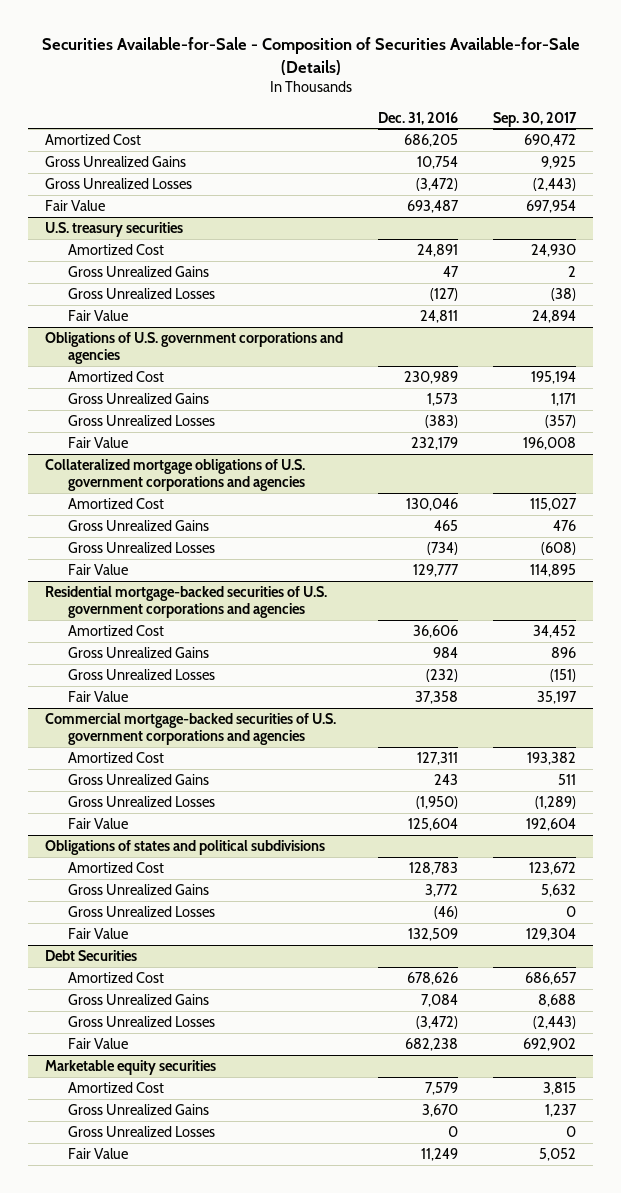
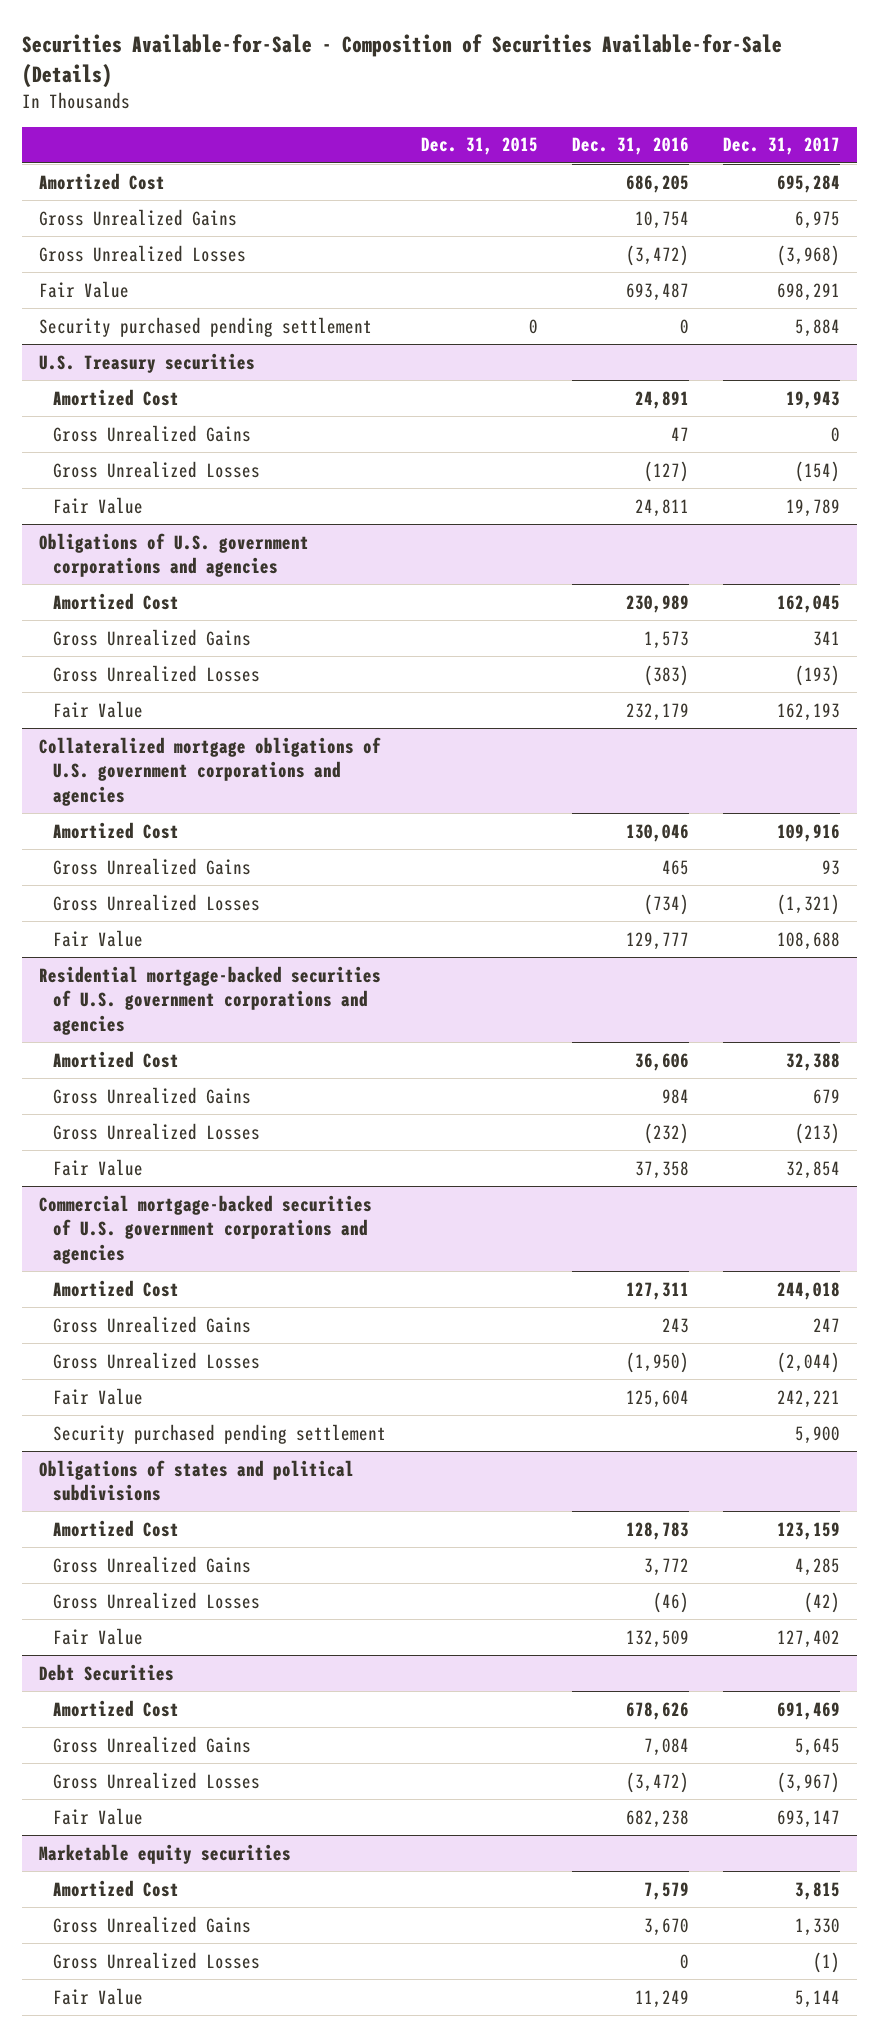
- | Dec. 31, 2016 | Sep. 30, 2017
+ | Dec. 31, 2015 | Dec. 31, 2016 | Dec. 31, 2017
- U.S. treasury securities
+ Security purchased pending settlement | 0 | 0 | 5,884
+ U.S. Treasury securities
@ Commercial mortgage-backed securities of U.S. government corporations and agencies
+ Security purchased pending settlement | | | 5,900

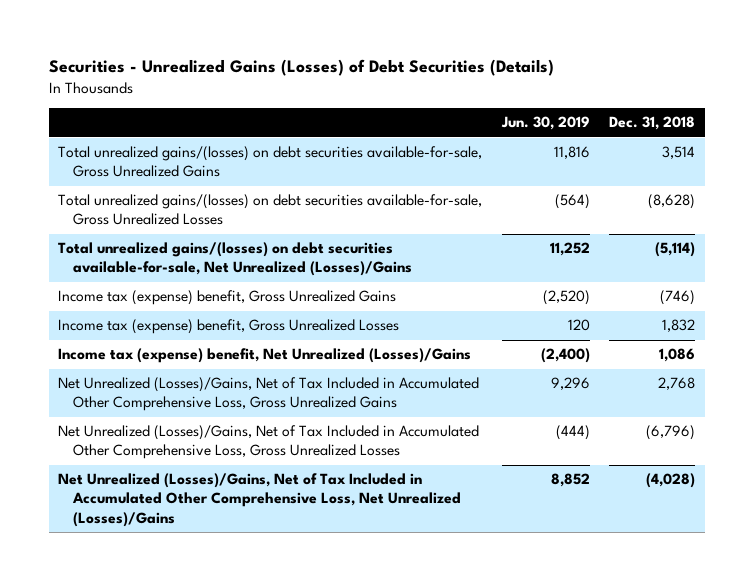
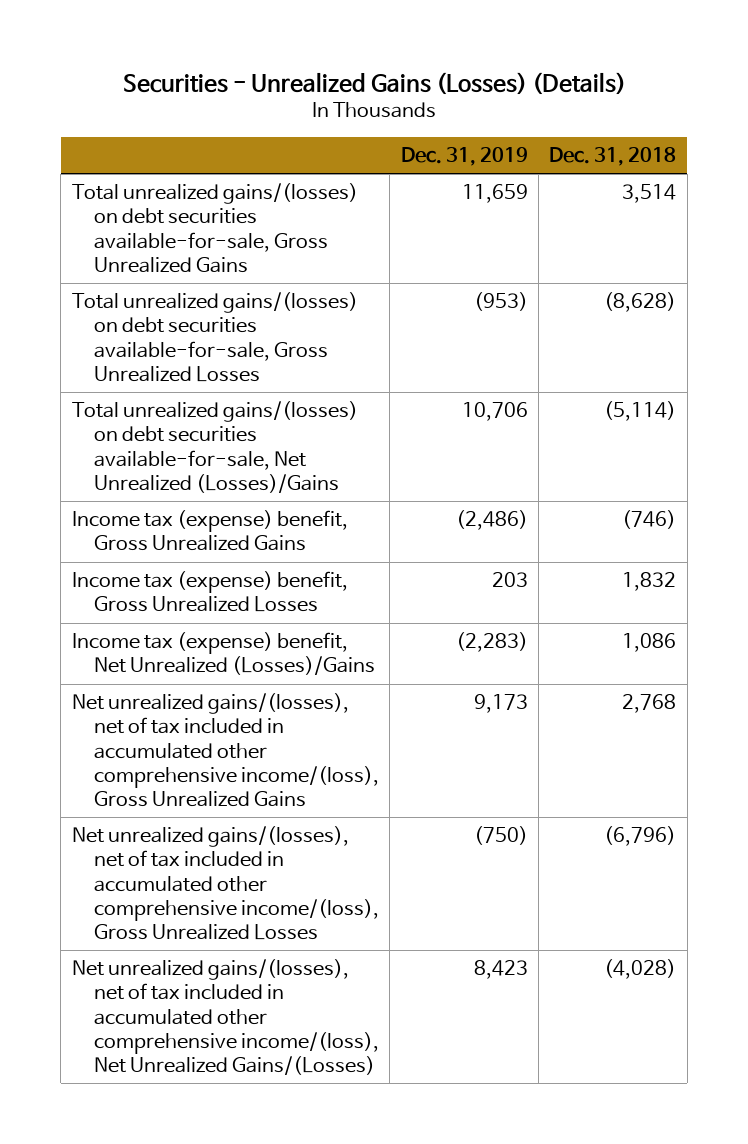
- Securities - Unrealized Gains (Losses) of Debt Securities (Details)
+ Securities - Unrealized Gains (Losses) (Details)
- | Jun. 30, 2019 | Dec. 31, 2018
+ | Dec. 31, 2019 | Dec. 31, 2018
- Net Unrealized (Losses)/Gains, Net of Tax Included in Accumulated Other Comprehensive Loss, Gross Unrealized Gains | 9,296 | 2,768
- Net Unrealized (Losses)/Gains, Net of Tax Included in Accumulated Other Comprehensive Loss, Gross Unrealized Losses | (444) | (6,796)
- Net Unrealized (Losses)/Gains, Net of Tax Included in Accumulated Other Comprehensive Loss, Net Unrealized (Losses)/Gains | 8,852 | (4,028)
+ Net unrealized gains/(losses), net of tax included in accumulated other comprehensive income/(loss), Gross Unrealized Gains | 9,173 | 2,768
+ Net unrealized gains/(losses), net of tax included in accumulated other comprehensive income/(loss), Gross Unrealized Losses | (750) | (6,796)
+ Net unrealized gains/(losses), net of tax included in accumulated other comprehensive income/(loss), Net Unrealized Gains/(Losses) | 8,423 | (4,028)

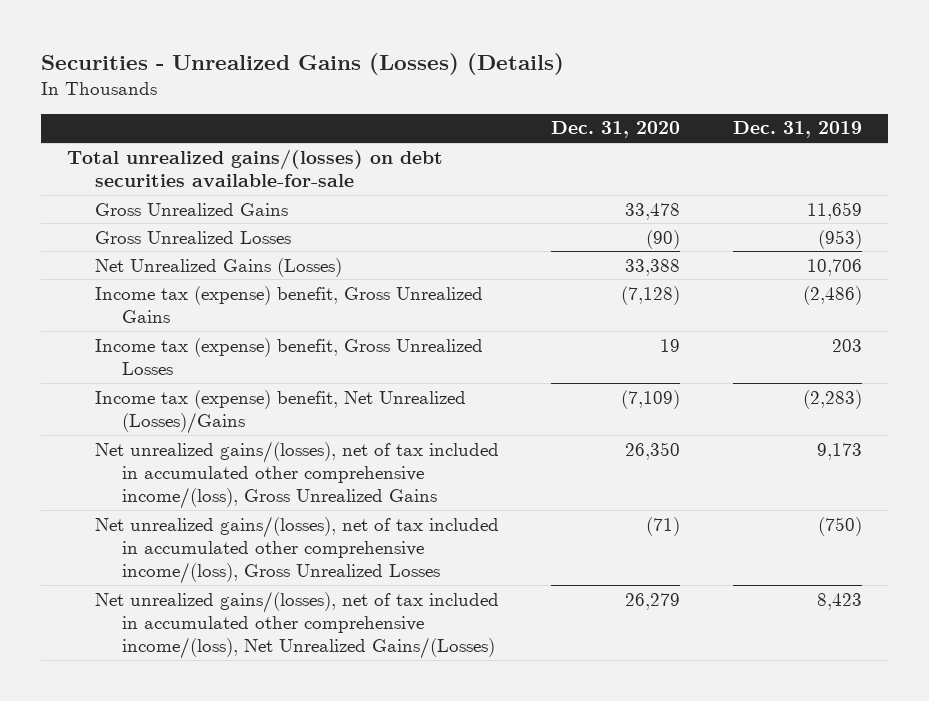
- | Dec. 31, 2019 | Dec. 31, 2018
+ | Dec. 31, 2020 | Dec. 31, 2019
- Total unrealized gains/(losses) on debt securities available-for-sale, Gross Unrealized Gains | 11,659 | 3,514
- Total unrealized gains/(losses) on debt securities available-for-sale, Gross Unrealized Losses | (953) | (8,628)
- Total unrealized gains/(losses) on debt securities available-for-sale, Net Unrealized (Losses)/Gains | 10,706 | (5,114)
+ Total unrealized gains/(losses) on debt securities available-for-sale
+ Gross Unrealized Gains | 33,478 | 11,659
+ Gross Unrealized Losses | (90) | (953)
+ Net Unrealized Gains (Losses) | 33,388 | 10,706

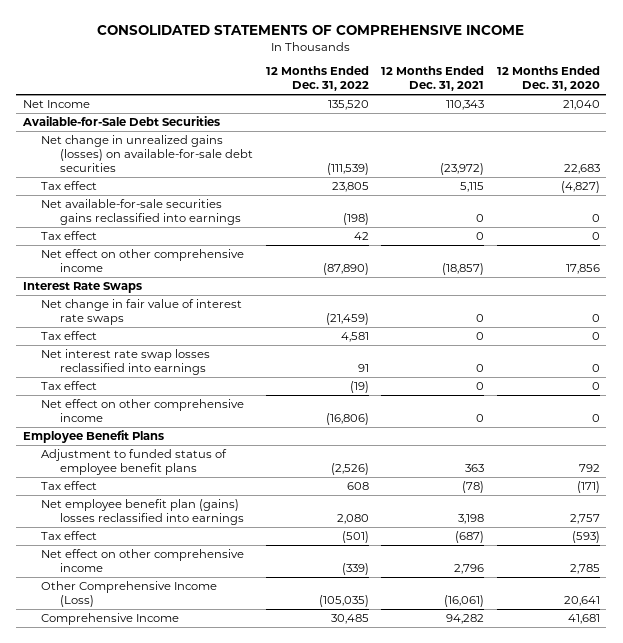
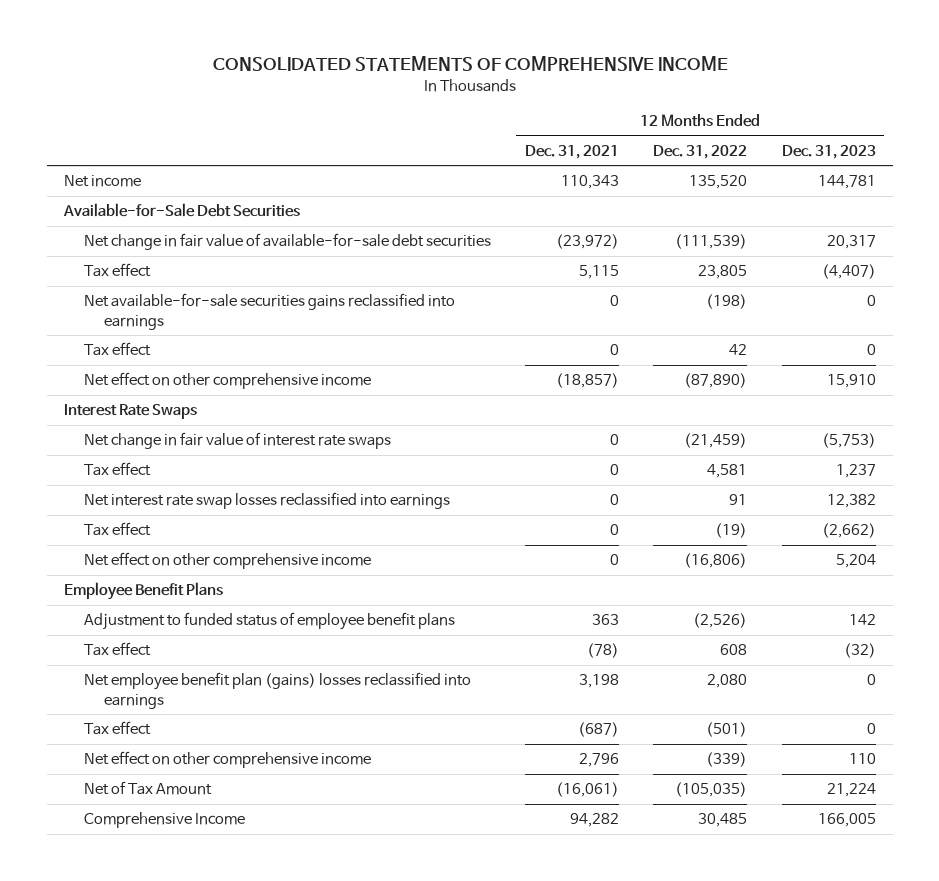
- | 12 Months Ended Dec. 31, 2022 | 12 Months Ended Dec. 31, 2021 | 12 Months Ended Dec. 31, 2020
+ | 12 Months Ended Dec. 31, 2021 | 12 Months Ended Dec. 31, 2022 | 12 Months Ended Dec. 31, 2023
- Net Income | 135,520 | 110,343 | 21,040
+ Net income | 110,343 | 135,520 | 144,781
- Net change in unrealized gains (losses) on available-for-sale debt securities | (111,539) | (23,972) | 22,683
+ Net change in fair value of available-for-sale debt securities | (23,972) | (111,539) | 20,317
- Other Comprehensive Income (Loss) | (105,035) | (16,061) | 20,641
+ Net of Tax Amount | (16,061) | (105,035) | 21,224

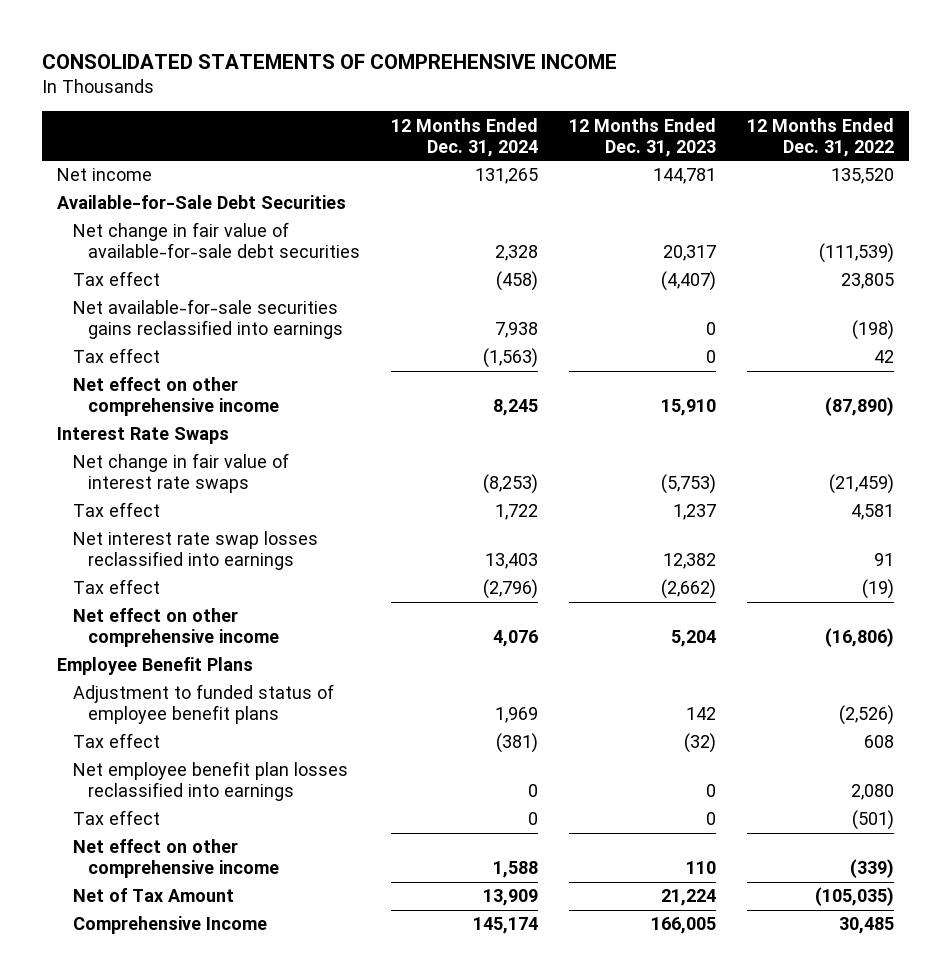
- | 12 Months Ended Dec. 31, 2021 | 12 Months Ended Dec. 31, 2022 | 12 Months Ended Dec. 31, 2023
+ | 12 Months Ended Dec. 31, 2024 | 12 Months Ended Dec. 31, 2023 | 12 Months Ended Dec. 31, 2022
- Net employee benefit plan (gains) losses reclassified into earnings | 3,198 | 2,080 | 0
+ Net employee benefit plan losses reclassified into earnings | 0 | 0 | 2,080

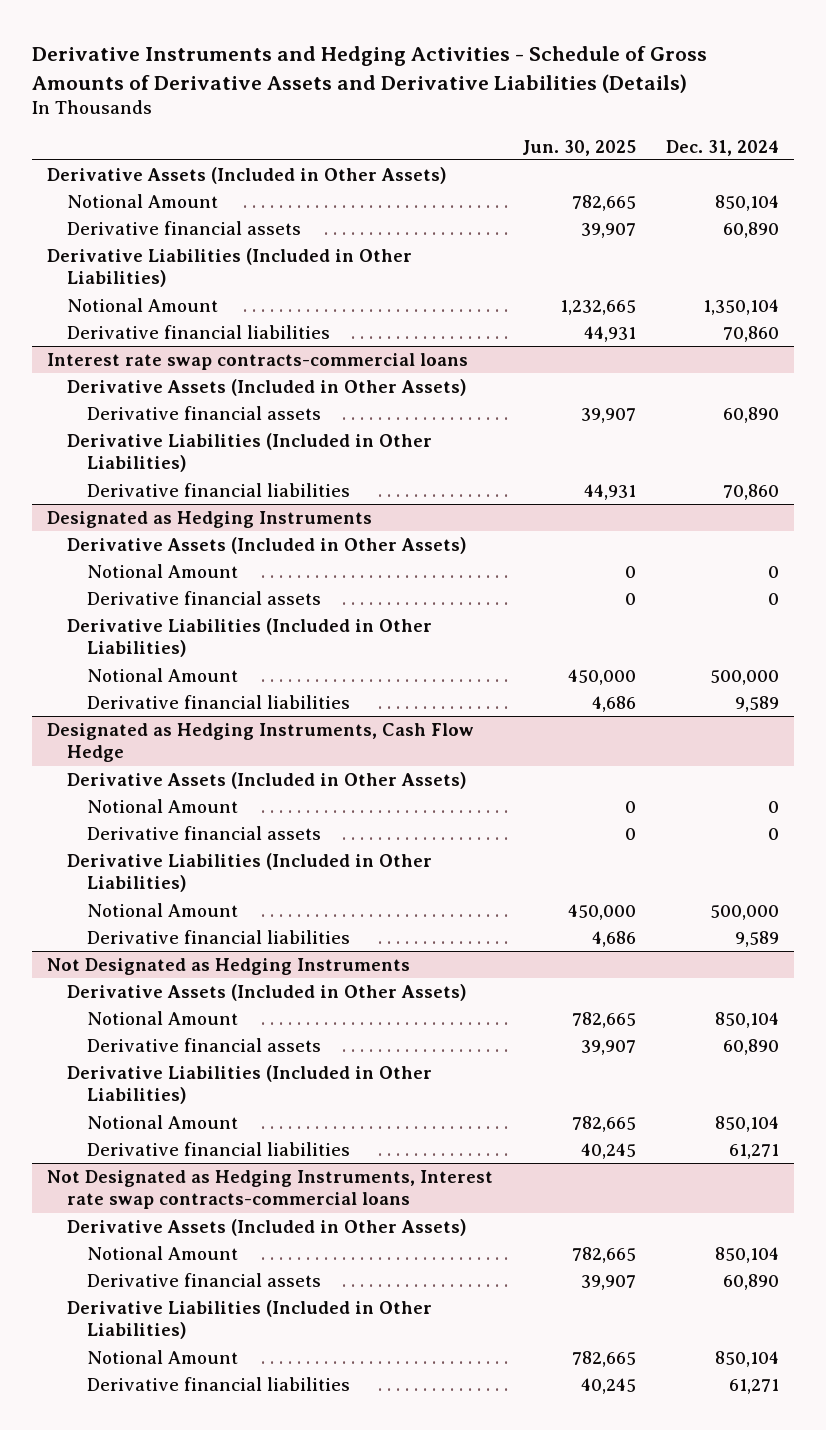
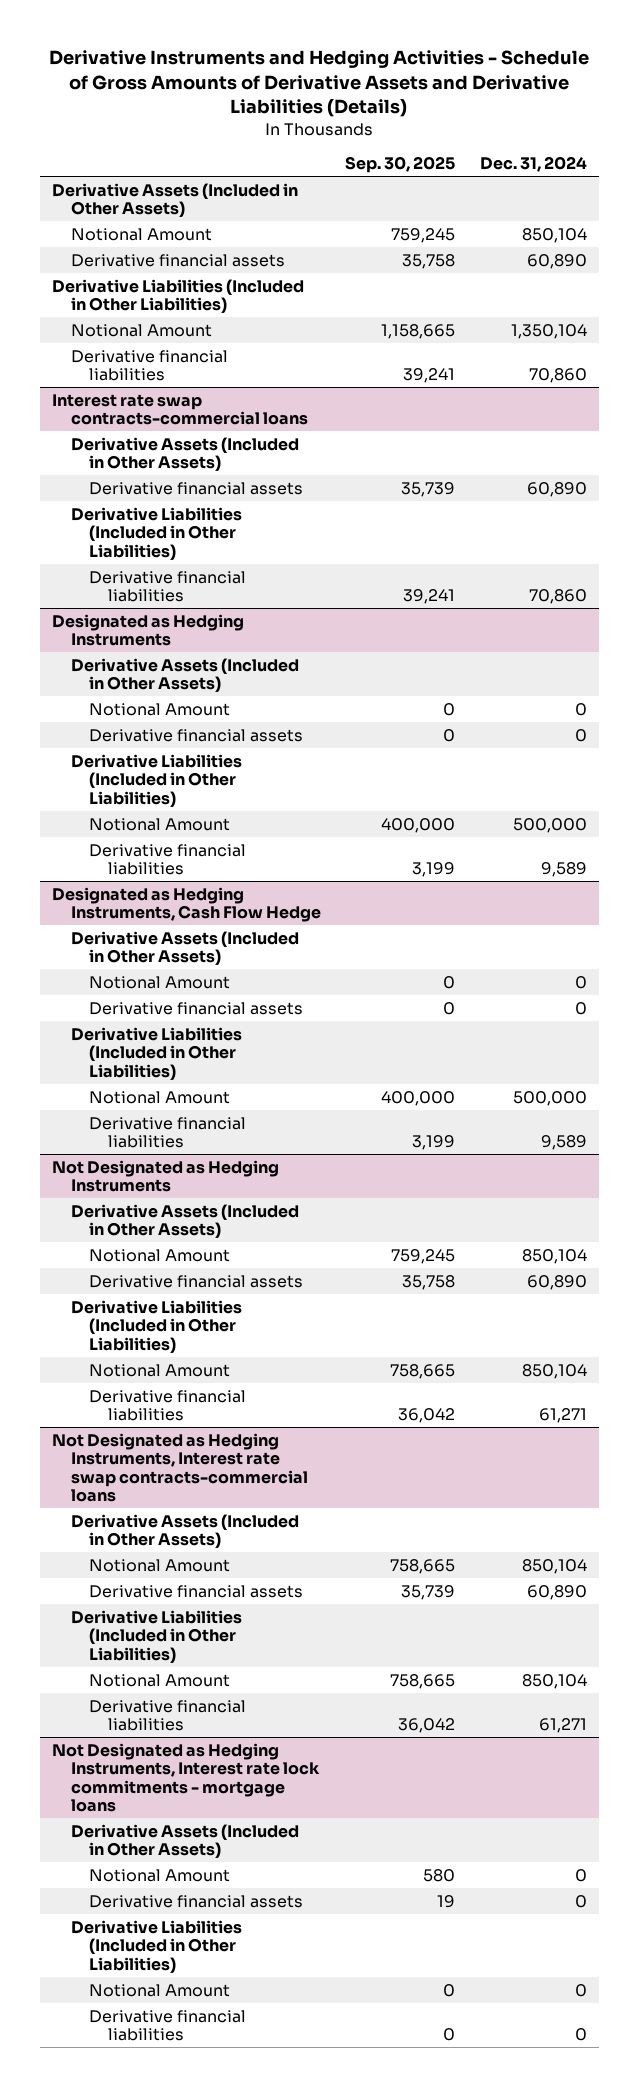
- | Jun. 30, 2025 | Dec. 31, 2024
+ | Sep. 30, 2025 | Dec. 31, 2024
+ Not Designated as Hedging Instruments, Interest rate lock commitments - mortgage loans
+ Derivative Assets (Included in Other Assets)
+ Notional Amount | 580 | 0
+ Derivative financial assets | 19 | 0
+ Derivative Liabilities (Included in Other Liabilities)
+ Notional Amount | 0 | 0
+ Derivative financial liabilities | 0 | 0

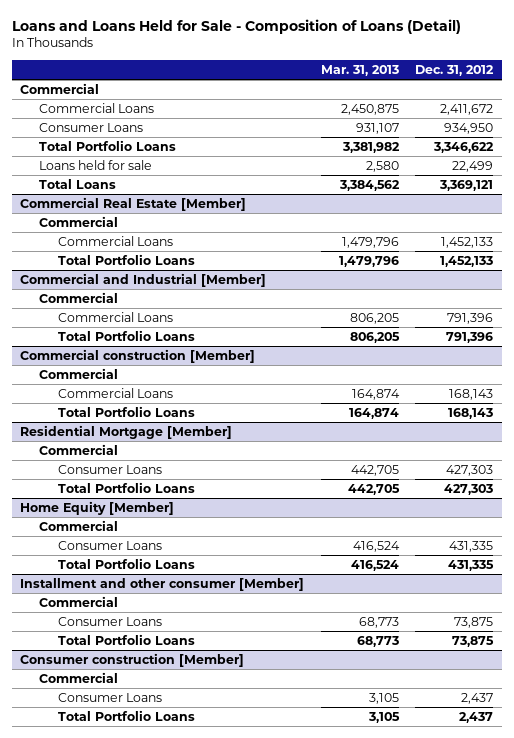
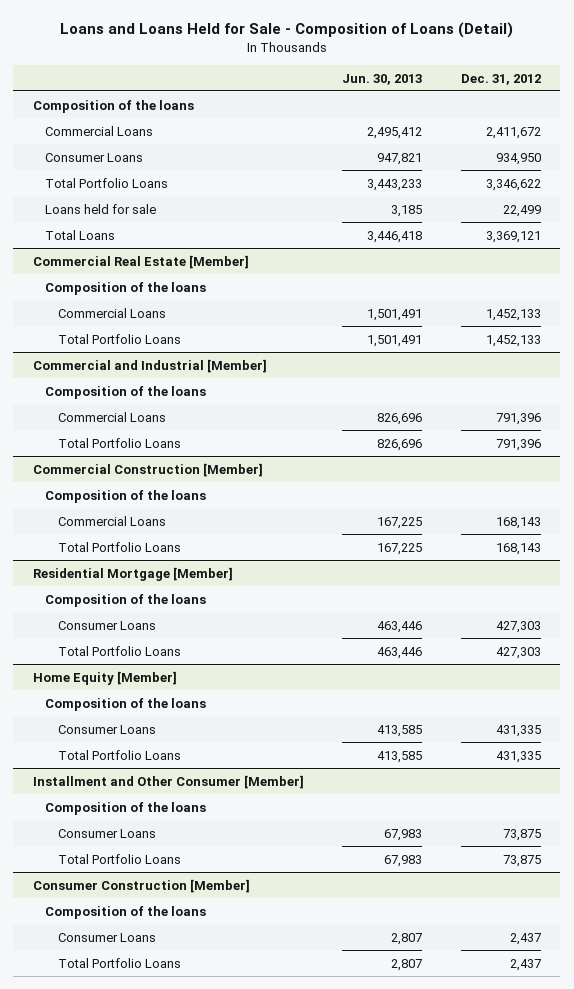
- | Mar. 31, 2013 | Dec. 31, 2012
+ | Jun. 30, 2013 | Dec. 31, 2012
- Commercial
+ Composition of the loans
@ Commercial Real Estate [Member]
- Commercial
+ Composition of the loans
@ Commercial and Industrial [Member]
- Commercial
+ Composition of the loans
- Commercial construction [Member]
- Commercial
+ Commercial Construction [Member]
+ Composition of the loans
@ Residential Mortgage [Member]
- Commercial
+ Composition of the loans
@ Home Equity [Member]
- Commercial
+ Composition of the loans
- Installment and other consumer [Member]
- Commercial
+ Installment and Other Consumer [Member]
+ Composition of the loans
- Consumer construction [Member]
- Commercial
+ Consumer Construction [Member]
+ Composition of the loans

